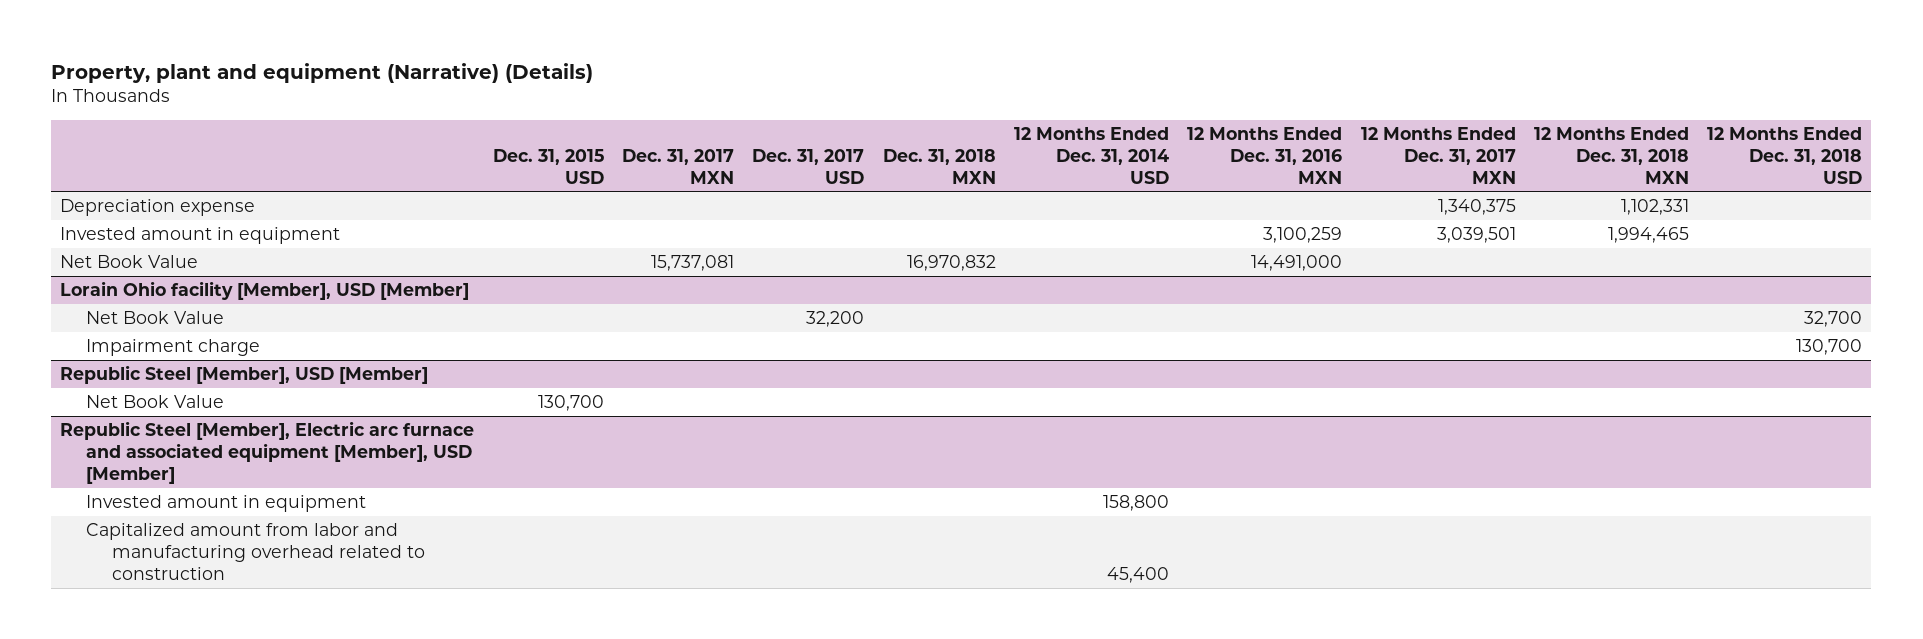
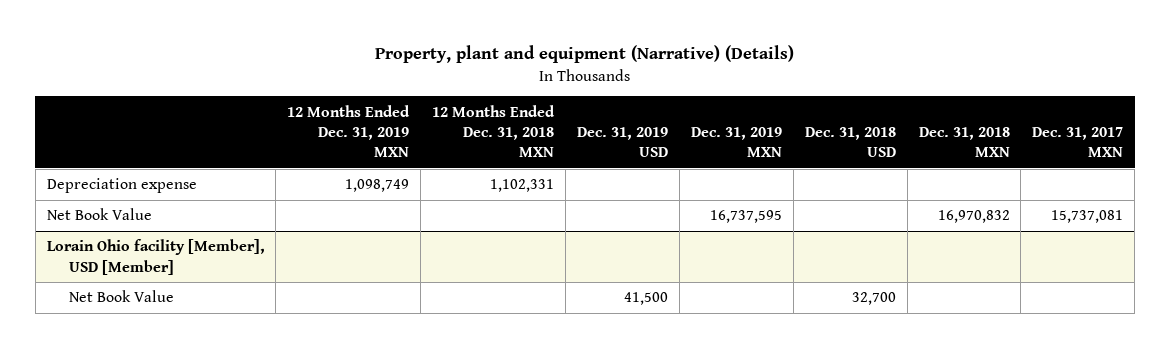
- | Dec. 31, 2015 USD | Dec. 31, 2017 MXN | Dec. 31, 2017 USD | Dec. 31, 2018 MXN | 12 Months Ended Dec. 31, 2014 USD | 12 Months Ended Dec. 31, 2016 MXN | 12 Months Ended Dec. 31, 2017 MXN | 12 Months Ended Dec. 31, 2018 MXN | 12 Months Ended Dec. 31, 2018 USD
+ | 12 Months Ended Dec. 31, 2019 MXN | 12 Months Ended Dec. 31, 2018 MXN | Dec. 31, 2019 USD | Dec. 31, 2019 MXN | Dec. 31, 2018 USD | Dec. 31, 2018 MXN | Dec. 31, 2017 MXN
- Invested amount in equipment | | | | | | 3,100,259 | 3,039,501 | 1,994,465 |
@ Lorain Ohio facility [Member], USD [Member]
- Impairment charge | | | | | | | | | 130,700
- Republic Steel [Member], USD [Member]
- Net Book Value | 130,700 | | | | | | | |
- Republic Steel [Member], Electric arc furnace and associated equipment [Member], USD [Member]
- Invested amount in equipment | | | | | 158,800 | | | |
- Capitalized amount from labor and manufacturing overhead related to construction | | | | | 45,400 | | | |

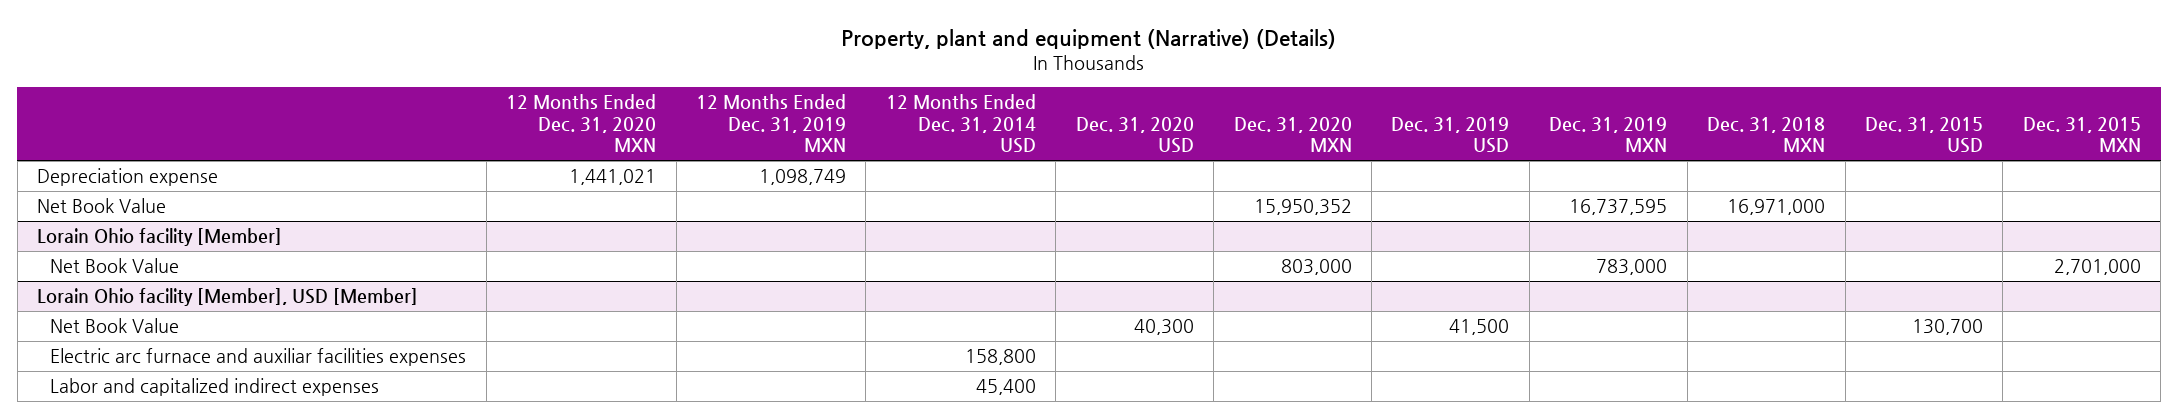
- | 12 Months Ended Dec. 31, 2019 MXN | 12 Months Ended Dec. 31, 2018 MXN | Dec. 31, 2019 USD | Dec. 31, 2019 MXN | Dec. 31, 2018 USD | Dec. 31, 2018 MXN | Dec. 31, 2017 MXN
+ | 12 Months Ended Dec. 31, 2020 MXN | 12 Months Ended Dec. 31, 2019 MXN | 12 Months Ended Dec. 31, 2014 USD | Dec. 31, 2020 USD | Dec. 31, 2020 MXN | Dec. 31, 2019 USD | Dec. 31, 2019 MXN | Dec. 31, 2018 MXN | Dec. 31, 2015 USD | Dec. 31, 2015 MXN
- Net Book Value | | | | 16,737,595 | | 16,970,832 | 15,737,081
+ Net Book Value | | | | | 15,950,352 | | 16,737,595 | 16,971,000 | |
+ Lorain Ohio facility [Member]
+ Net Book Value | | | | | 803,000 | | 783,000 | | | 2,701,000
@ Lorain Ohio facility [Member], USD [Member]
+ Electric arc furnace and auxiliar facilities expenses | | | 158,800 | | | | | | |
+ Labor and capitalized indirect expenses | | | 45,400 | | | | | | |

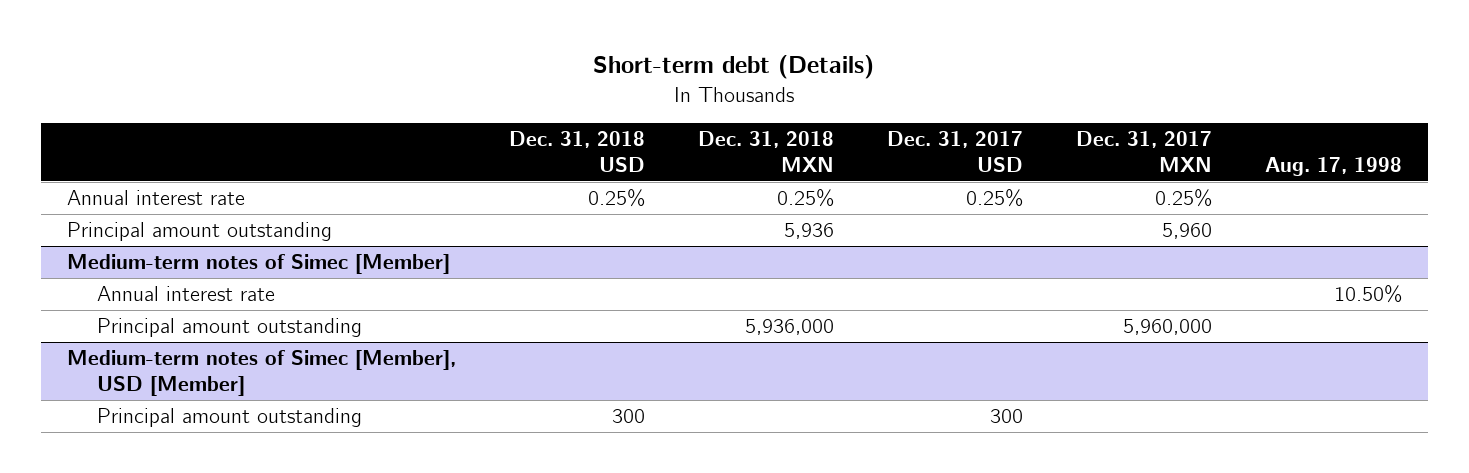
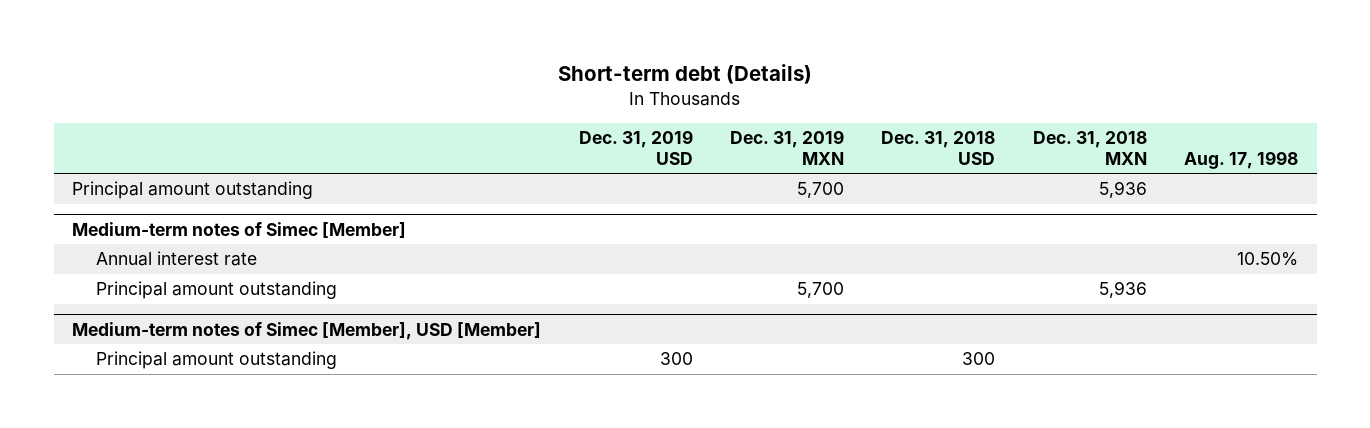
- | Dec. 31, 2018 USD | Dec. 31, 2018 MXN | Dec. 31, 2017 USD | Dec. 31, 2017 MXN | Aug. 17, 1998
+ | Dec. 31, 2019 USD | Dec. 31, 2019 MXN | Dec. 31, 2018 USD | Dec. 31, 2018 MXN | Aug. 17, 1998
- Annual interest rate | 0.25% | 0.25% | 0.25% | 0.25% |
@ Medium-term notes of Simec [Member]
- Principal amount outstanding | | 5,936,000 | | 5,960,000 |
+ Principal amount outstanding | | 5,700 | | 5,936 |

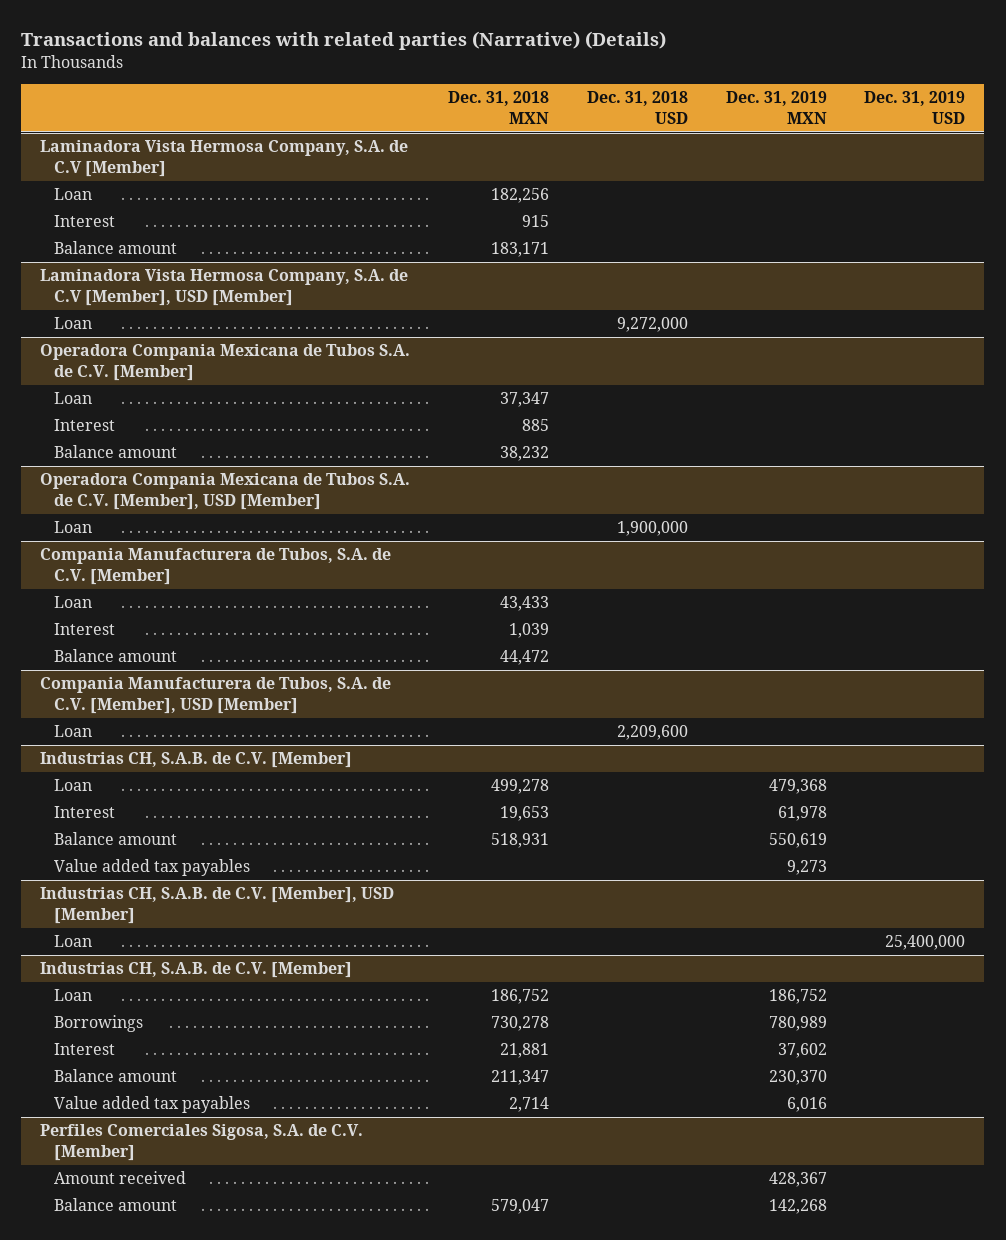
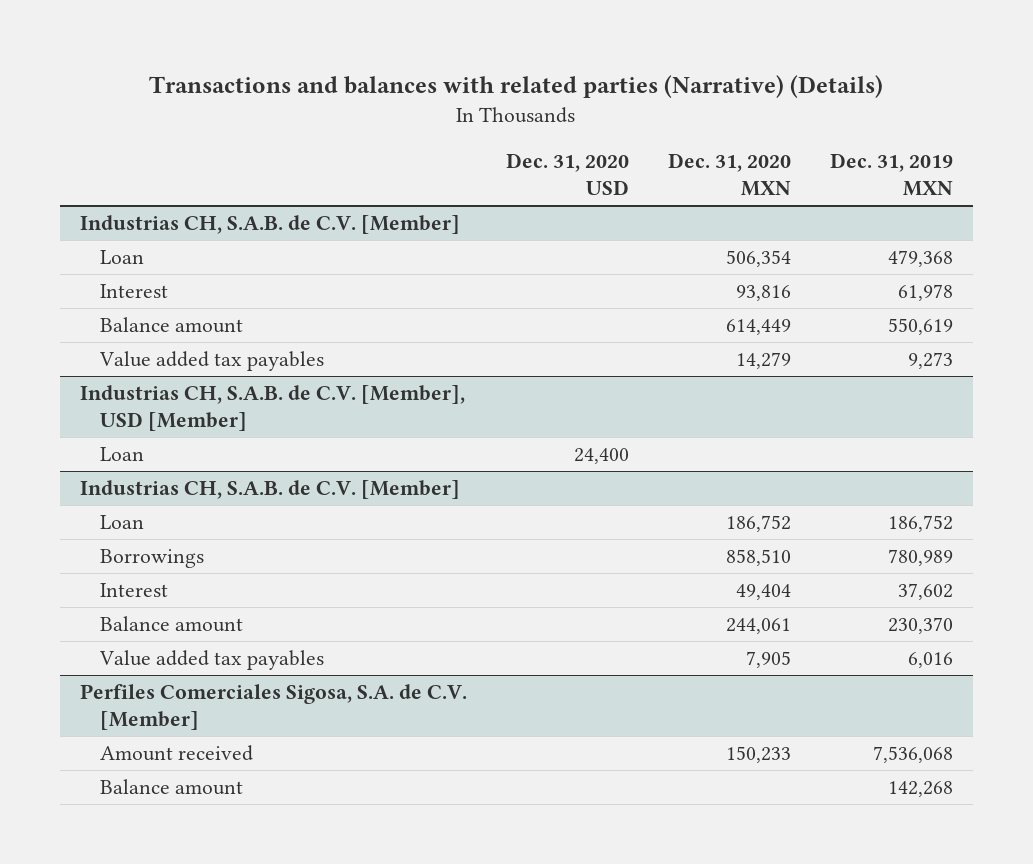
- | Dec. 31, 2018 MXN | Dec. 31, 2018 USD | Dec. 31, 2019 MXN | Dec. 31, 2019 USD
+ | Dec. 31, 2020 USD | Dec. 31, 2020 MXN | Dec. 31, 2019 MXN
- Laminadora Vista Hermosa Company, S.A. de C.V [Member]
- Loan | 182,256 | | |
- Interest | 915 | | |
- Balance amount | 183,171 | | |
- Laminadora Vista Hermosa Company, S.A. de C.V [Member], USD [Member]
- Loan | | 9,272,000 | |
- Operadora Compania Mexicana de Tubos S.A. de C.V. [Member]
- Loan | 37,347 | | |
- Interest | 885 | | |
- Balance amount | 38,232 | | |
- Operadora Compania Mexicana de Tubos S.A. de C.V. [Member], USD [Member]
- Loan | | 1,900,000 | |
- Compania Manufacturera de Tubos, S.A. de C.V. [Member]
- Loan | 43,433 | | |
- Interest | 1,039 | | |
- Balance amount | 44,472 | | |
- Compania Manufacturera de Tubos, S.A. de C.V. [Member], USD [Member]
- Loan | | 2,209,600 | |
@ Perfiles Comerciales Sigosa, S.A. de C.V. [Member]
- Amount received | | | 428,367 |
+ Amount received | | 150,233 | 7,536,068

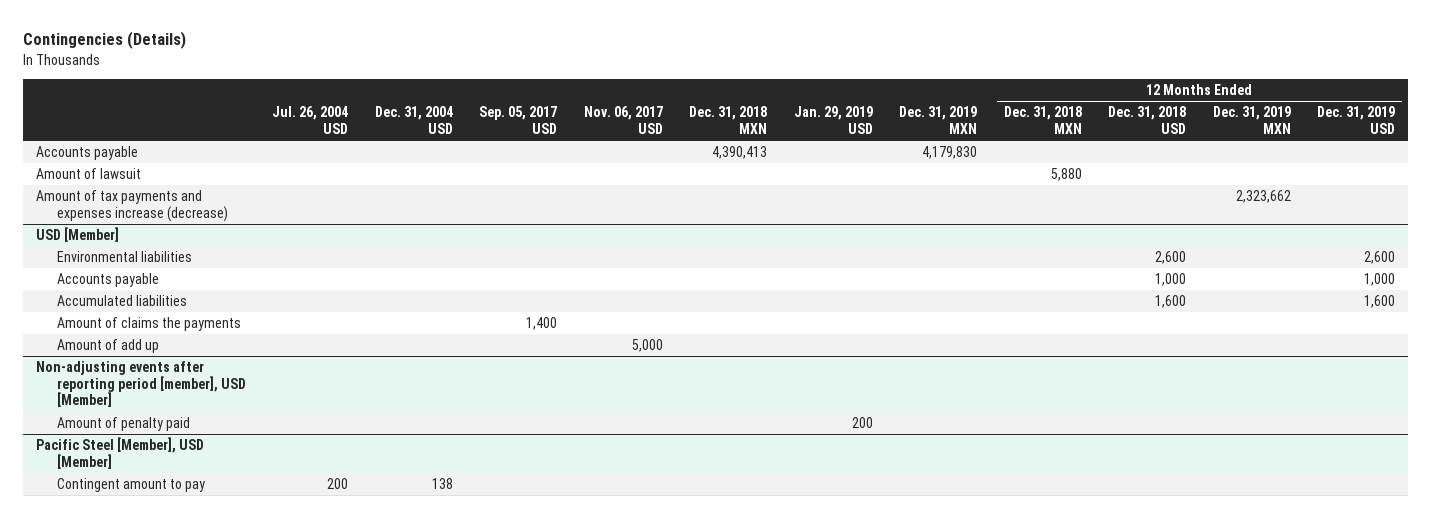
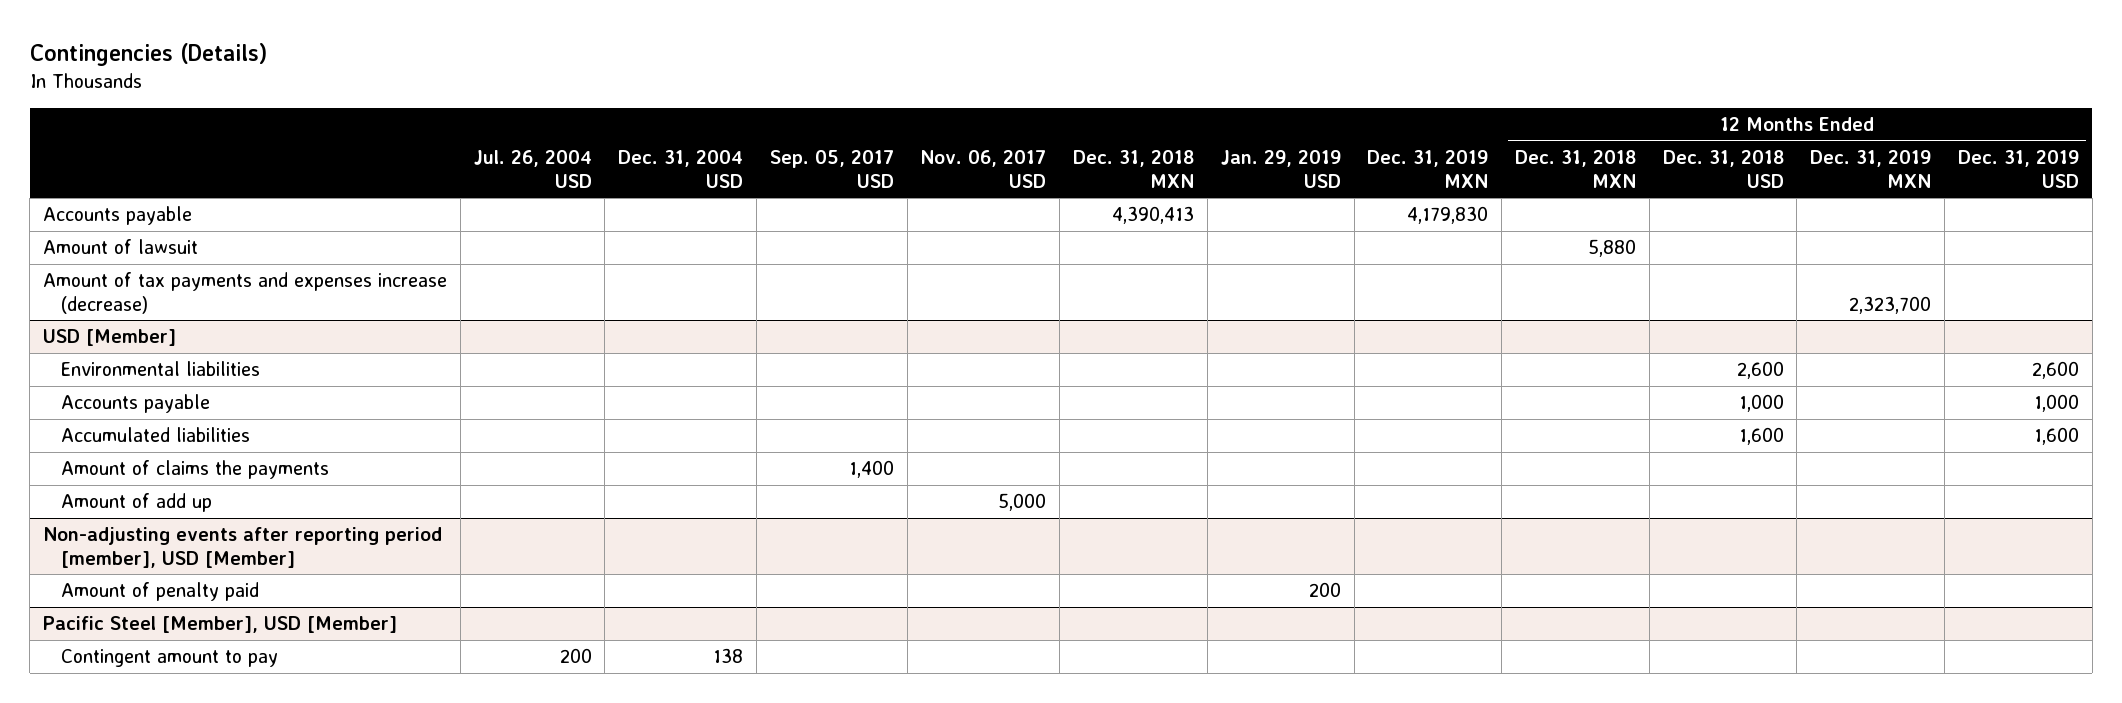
- Amount of tax payments and expenses increase (decrease) | | | | | | | | | | 2,323,662 |
+ Amount of tax payments and expenses increase (decrease) | | | | | | | | | | 2,323,700 |

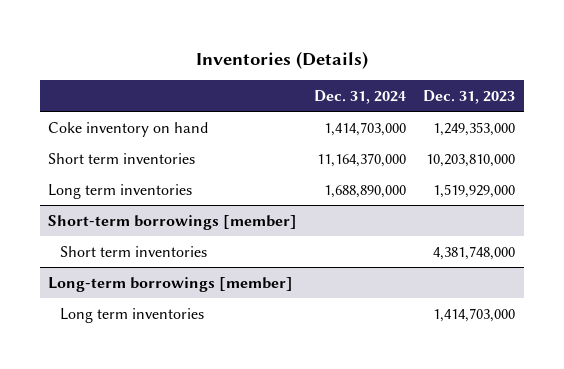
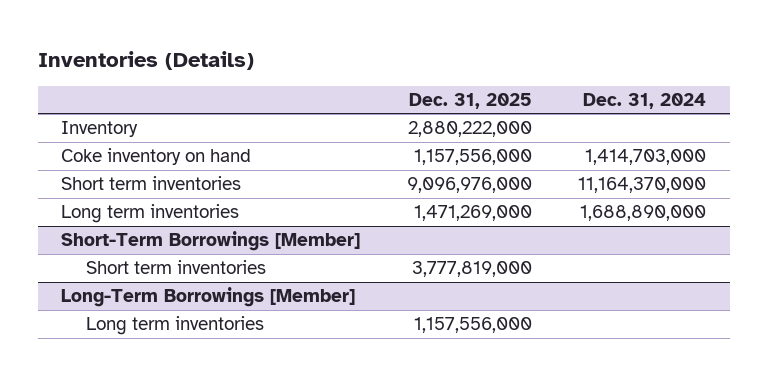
- | Dec. 31, 2024 | Dec. 31, 2023
+ | Dec. 31, 2025 | Dec. 31, 2024
+ Inventory | 2,880,222,000 |
- Short-term borrowings [member]
+ Short-Term Borrowings [Member]
- Long-term borrowings [member]
+ Long-Term Borrowings [Member]

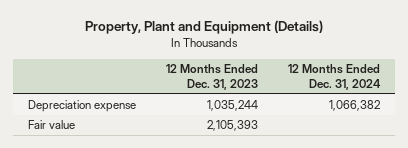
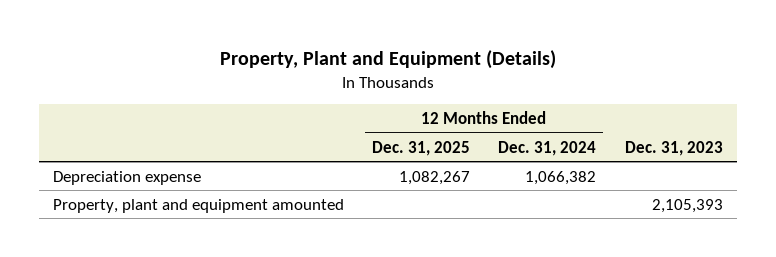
- | 12 Months Ended Dec. 31, 2023 | 12 Months Ended Dec. 31, 2024
+ | 12 Months Ended Dec. 31, 2025 | 12 Months Ended Dec. 31, 2024 | Dec. 31, 2023
- Fair value | 2,105,393 |
+ Property, plant and equipment amounted | | | 2,105,393

